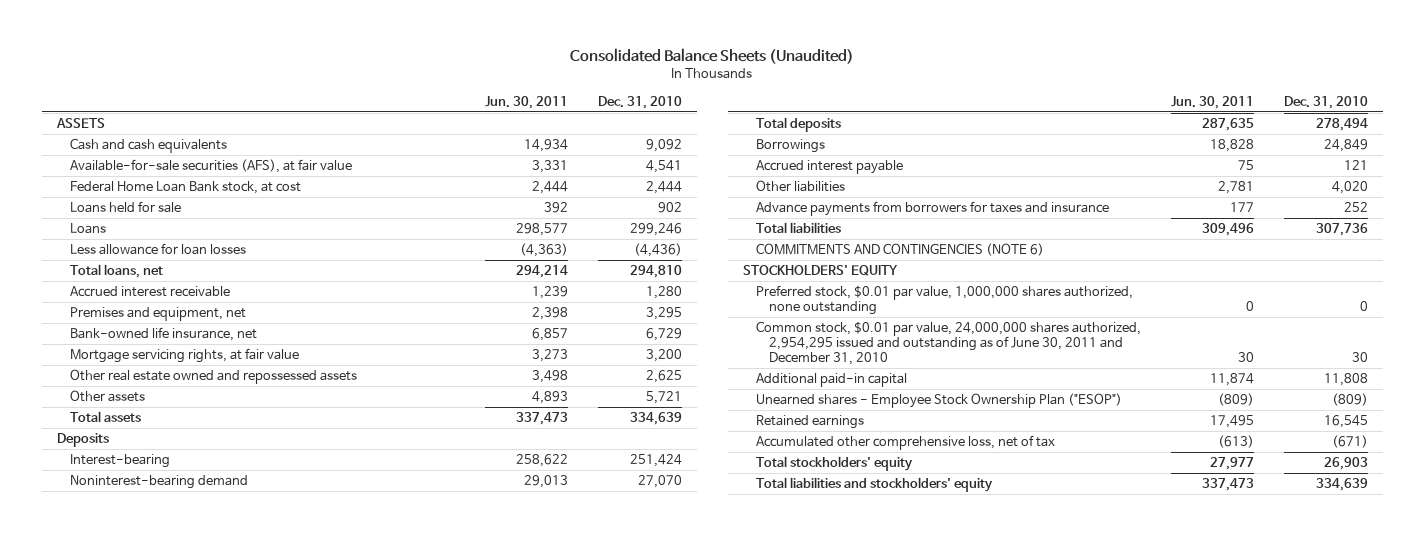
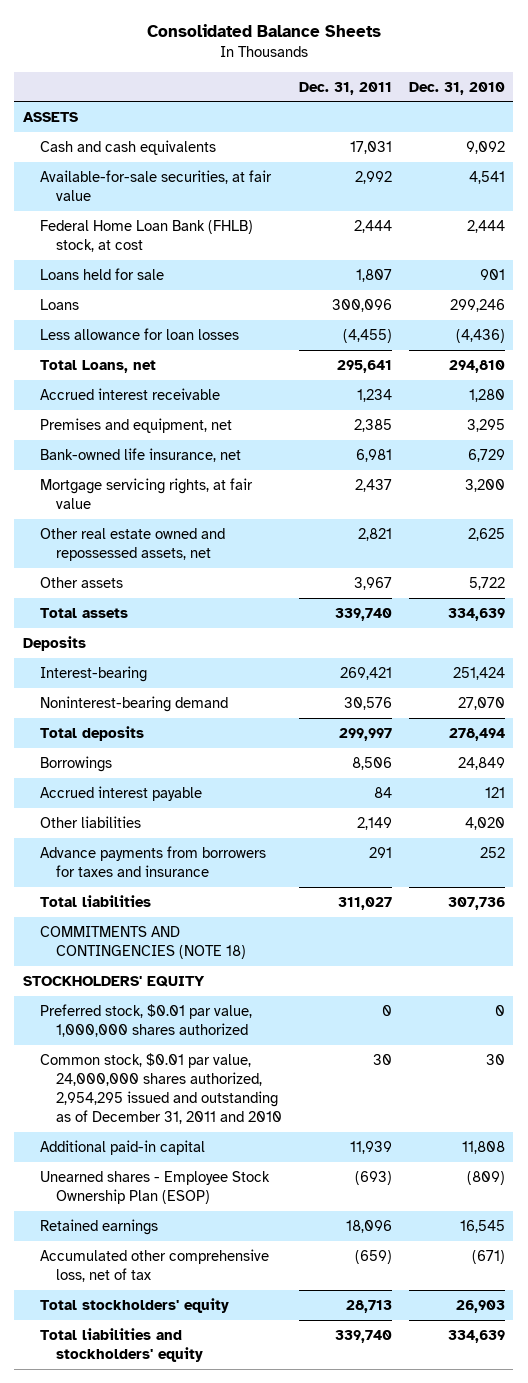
- Consolidated Balance Sheets (Unaudited)
+ Consolidated Balance Sheets
- | Jun. 30, 2011 | Dec. 31, 2010
+ | Dec. 31, 2011 | Dec. 31, 2010
- Available-for-sale securities (AFS), at fair value | 3,331 | 4,541
- Federal Home Loan Bank stock, at cost | 2,444 | 2,444
- Loans held for sale | 392 | 902
+ Available-for-sale securities, at fair value | 2,992 | 4,541
+ Federal Home Loan Bank (FHLB) stock, at cost | 2,444 | 2,444
+ Loans held for sale | 1,807 | 901
- Total loans, net | 294,214 | 294,810
+ Total Loans, net | 295,641 | 294,810
- Other real estate owned and repossessed assets | 3,498 | 2,625
- Other assets | 4,893 | 5,721
+ Other real estate owned and repossessed assets, net | 2,821 | 2,625
+ Other assets | 3,967 | 5,722
- COMMITMENTS AND CONTINGENCIES (NOTE 6)
+ COMMITMENTS AND CONTINGENCIES (NOTE 18)
- Preferred stock, $0.01 par value, 1,000,000 shares authorized, none outstanding | 0 | 0
- Common stock, $0.01 par value, 24,000,000 shares authorized, 2,954,295 issued and outstanding as of June 30, 2011 and December 31, 2010 | 30 | 30
+ Preferred stock, $0.01 par value, 1,000,000 shares authorized | 0 | 0
+ Common stock, $0.01 par value, 24,000,000 shares authorized, 2,954,295 issued and outstanding as of December 31, 2011 and 2010 | 30 | 30
- Unearned shares - Employee Stock Ownership Plan ("ESOP") | (809) | (809)
+ Unearned shares - Employee Stock Ownership Plan (ESOP) | (693) | (809)

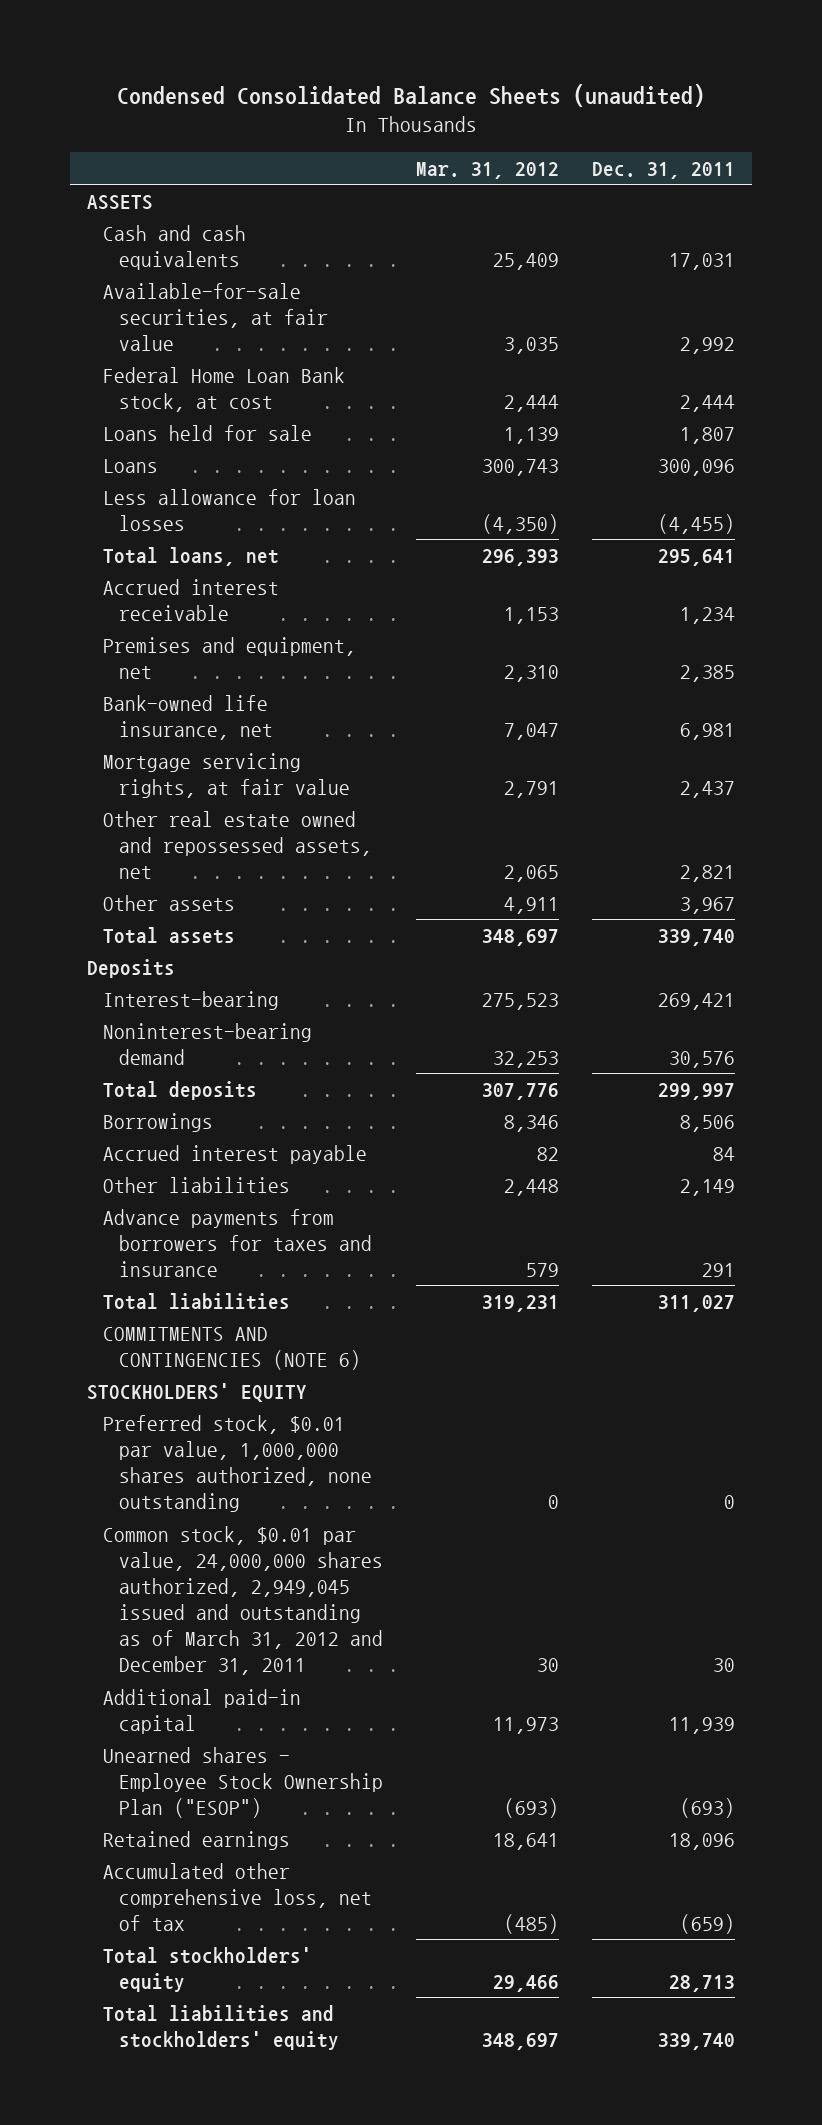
- Consolidated Balance Sheets
+ Condensed Consolidated Balance Sheets (unaudited)
- | Dec. 31, 2011 | Dec. 31, 2010
+ | Mar. 31, 2012 | Dec. 31, 2011
- Federal Home Loan Bank (FHLB) stock, at cost | 2,444 | 2,444
+ Federal Home Loan Bank stock, at cost | 2,444 | 2,444
- Total Loans, net | 295,641 | 294,810
+ Total loans, net | 296,393 | 295,641
- COMMITMENTS AND CONTINGENCIES (NOTE 18)
+ COMMITMENTS AND CONTINGENCIES (NOTE 6)
- Preferred stock, $0.01 par value, 1,000,000 shares authorized | 0 | 0
- Common stock, $0.01 par value, 24,000,000 shares authorized, 2,954,295 issued and outstanding as of December 31, 2011 and 2010 | 30 | 30
+ Preferred stock, $0.01 par value, 1,000,000 shares authorized, none outstanding | 0 | 0
+ Common stock, $0.01 par value, 24,000,000 shares authorized, 2,949,045 issued and outstanding as of March 31, 2012 and December 31, 2011 | 30 | 30
- Unearned shares - Employee Stock Ownership Plan (ESOP) | (693) | (809)
+ Unearned shares - Employee Stock Ownership Plan ("ESOP") | (693) | (693)

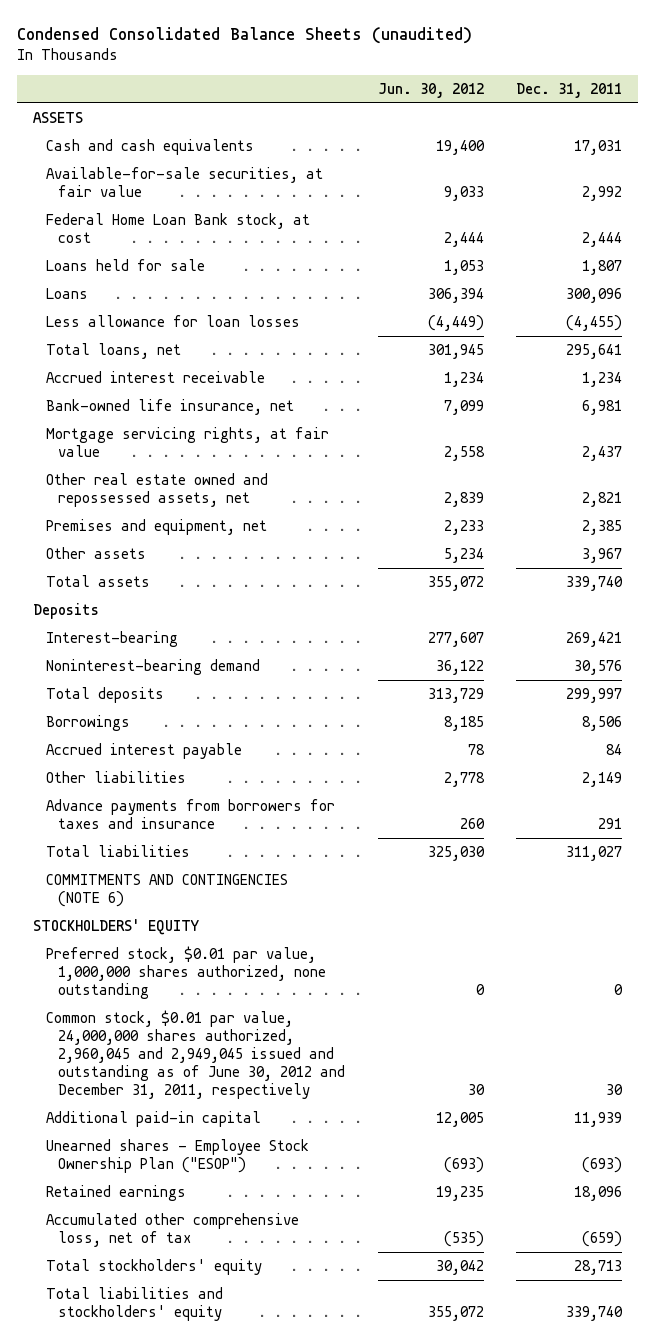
- | Mar. 31, 2012 | Dec. 31, 2011
+ | Jun. 30, 2012 | Dec. 31, 2011
moved down: Premises and equipment, net | 2,233 | 2,385
- Common stock, $0.01 par value, 24,000,000 shares authorized, 2,949,045 issued and outstanding as of March 31, 2012 and December 31, 2011 | 30 | 30
+ Common stock, $0.01 par value, 24,000,000 shares authorized, 2,960,045 and 2,949,045 issued and outstanding as of June 30, 2012 and December 31, 2011, respectively | 30 | 30

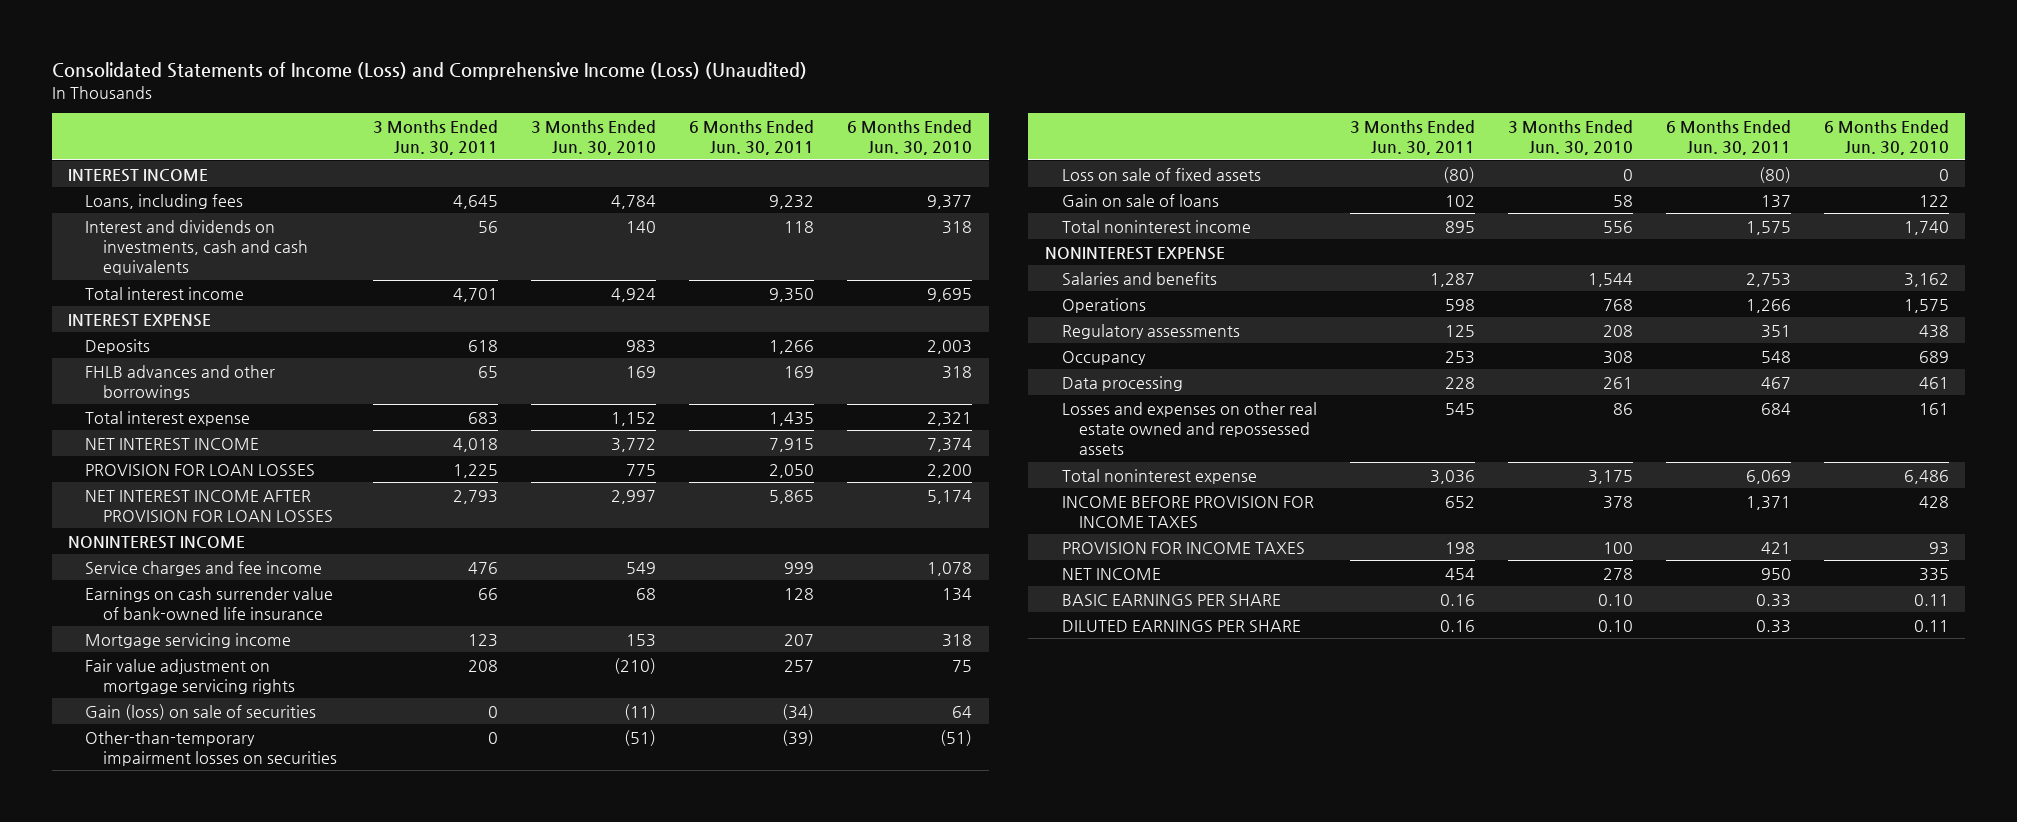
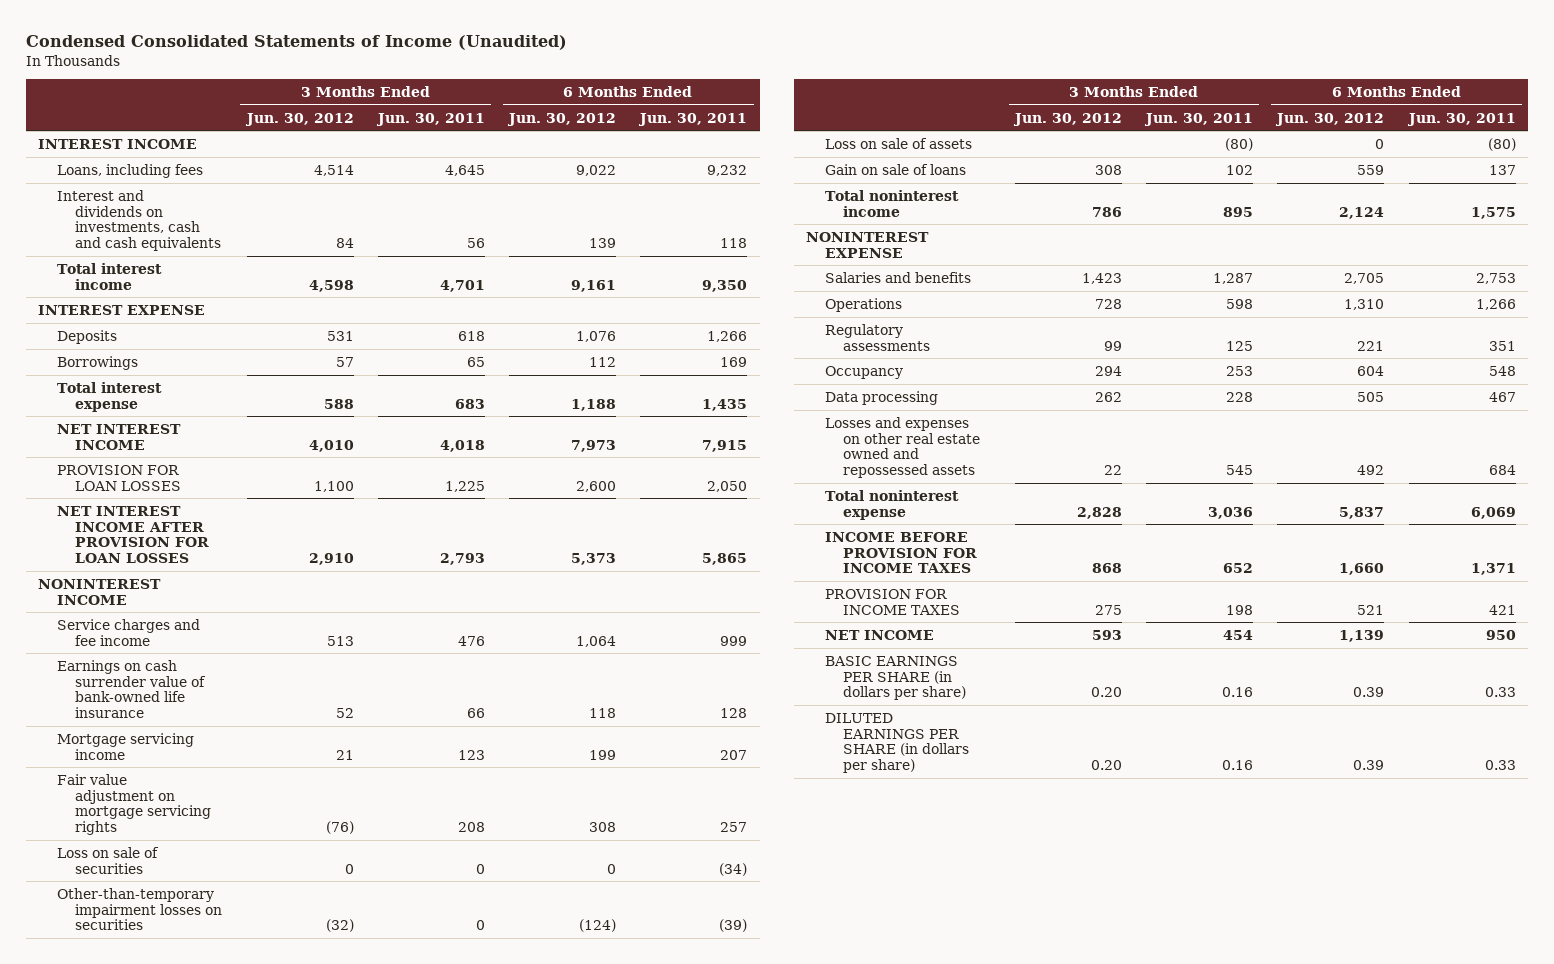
- Consolidated Statements of Income (Loss) and Comprehensive Income (Loss) (Unaudited)
+ Condensed Consolidated Statements of Income (Unaudited)
- | 3 Months Ended Jun. 30, 2011 | 3 Months Ended Jun. 30, 2010 | 6 Months Ended Jun. 30, 2011 | 6 Months Ended Jun. 30, 2010
+ | 3 Months Ended Jun. 30, 2012 | 3 Months Ended Jun. 30, 2011 | 6 Months Ended Jun. 30, 2012 | 6 Months Ended Jun. 30, 2011
- FHLB advances and other borrowings | 65 | 169 | 169 | 318
+ Borrowings | 57 | 65 | 112 | 169
- Gain (loss) on sale of securities | 0 | (11) | (34) | 64
+ Loss on sale of securities | 0 | 0 | 0 | (34)
- Loss on sale of fixed assets | (80) | 0 | (80) | 0
+ Loss on sale of assets | | (80) | 0 | (80)
- BASIC EARNINGS PER SHARE | 0.16 | 0.10 | 0.33 | 0.11
- DILUTED EARNINGS PER SHARE | 0.16 | 0.10 | 0.33 | 0.11
+ BASIC EARNINGS PER SHARE (in dollars per share) | 0.20 | 0.16 | 0.39 | 0.33
+ DILUTED EARNINGS PER SHARE (in dollars per share) | 0.20 | 0.16 | 0.39 | 0.33

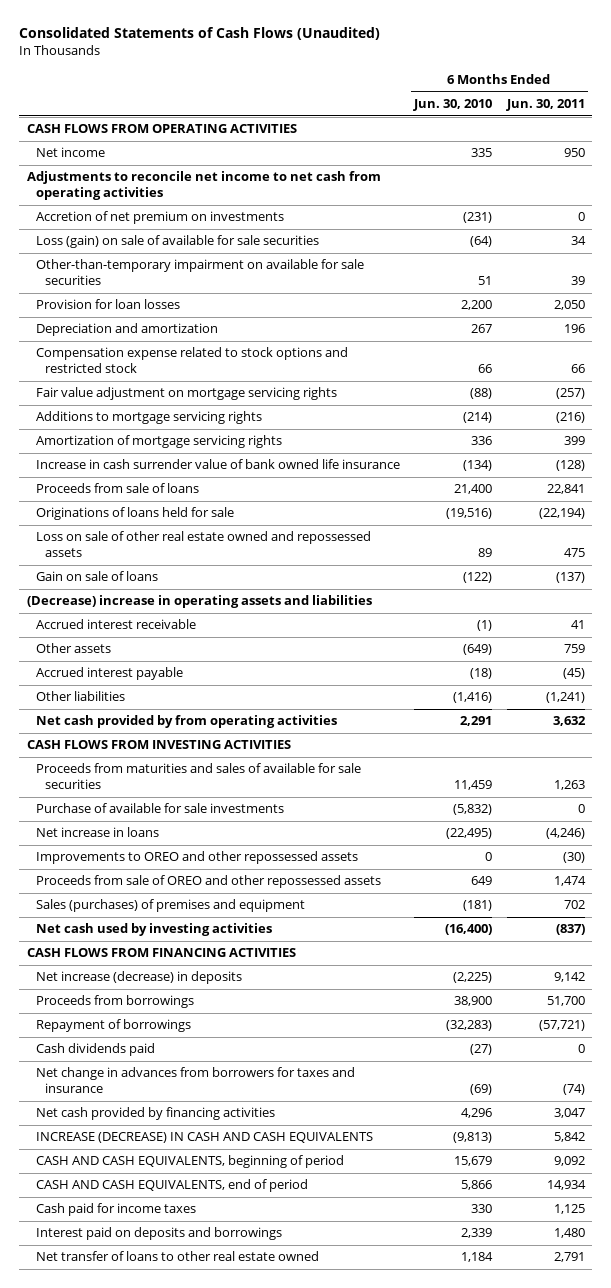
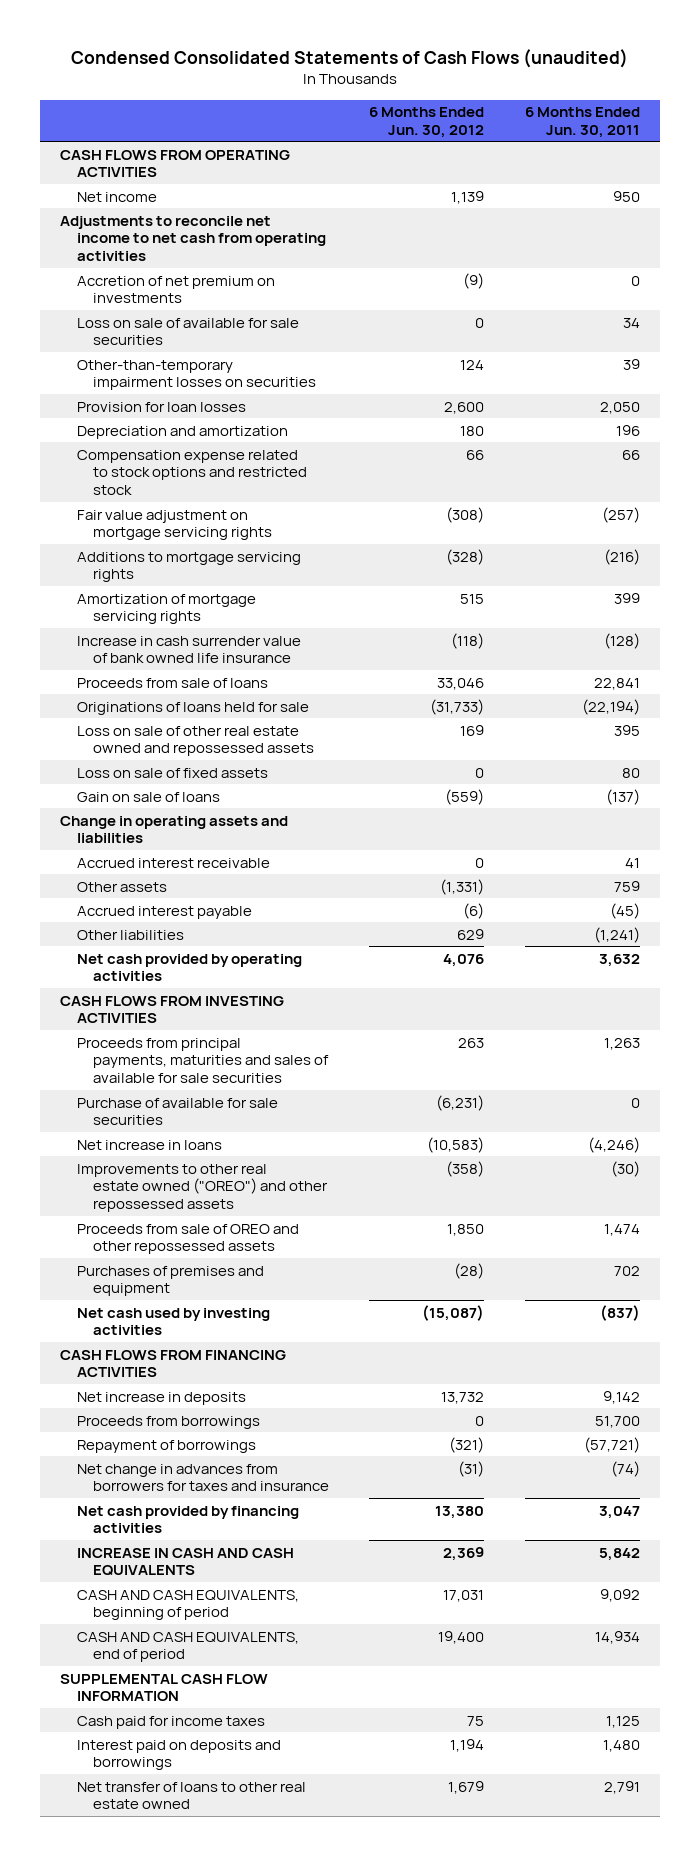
- Consolidated Statements of Cash Flows (Unaudited)
+ Condensed Consolidated Statements of Cash Flows (unaudited)
- | 6 Months Ended Jun. 30, 2010 | 6 Months Ended Jun. 30, 2011
+ | 6 Months Ended Jun. 30, 2012 | 6 Months Ended Jun. 30, 2011
- Loss (gain) on sale of available for sale securities | (64) | 34
- Other-than-temporary impairment on available for sale securities | 51 | 39
+ Loss on sale of available for sale securities | 0 | 34
+ Other-than-temporary impairment losses on securities | 124 | 39
- Loss on sale of other real estate owned and repossessed assets | 89 | 475
+ Loss on sale of other real estate owned and repossessed assets | 169 | 395
+ Loss on sale of fixed assets | 0 | 80
- (Decrease) increase in operating assets and liabilities
+ Change in operating assets and liabilities
- Net cash provided by from operating activities | 2,291 | 3,632
+ Net cash provided by operating activities | 4,076 | 3,632
- Proceeds from maturities and sales of available for sale securities | 11,459 | 1,263
- Purchase of available for sale investments | (5,832) | 0
+ Proceeds from principal payments, maturities and sales of available for sale securities | 263 | 1,263
+ Purchase of available for sale securities | (6,231) | 0
- Improvements to OREO and other repossessed assets | 0 | (30)
+ Improvements to other real estate owned ("OREO") and other repossessed assets | (358) | (30)
- Sales (purchases) of premises and equipment | (181) | 702
+ Purchases of premises and equipment | (28) | 702
- Net increase (decrease) in deposits | (2,225) | 9,142
+ Net increase in deposits | 13,732 | 9,142
- Cash dividends paid | (27) | 0
- INCREASE (DECREASE) IN CASH AND CASH EQUIVALENTS | (9,813) | 5,842
+ INCREASE IN CASH AND CASH EQUIVALENTS | 2,369 | 5,842
+ SUPPLEMENTAL CASH FLOW INFORMATION

